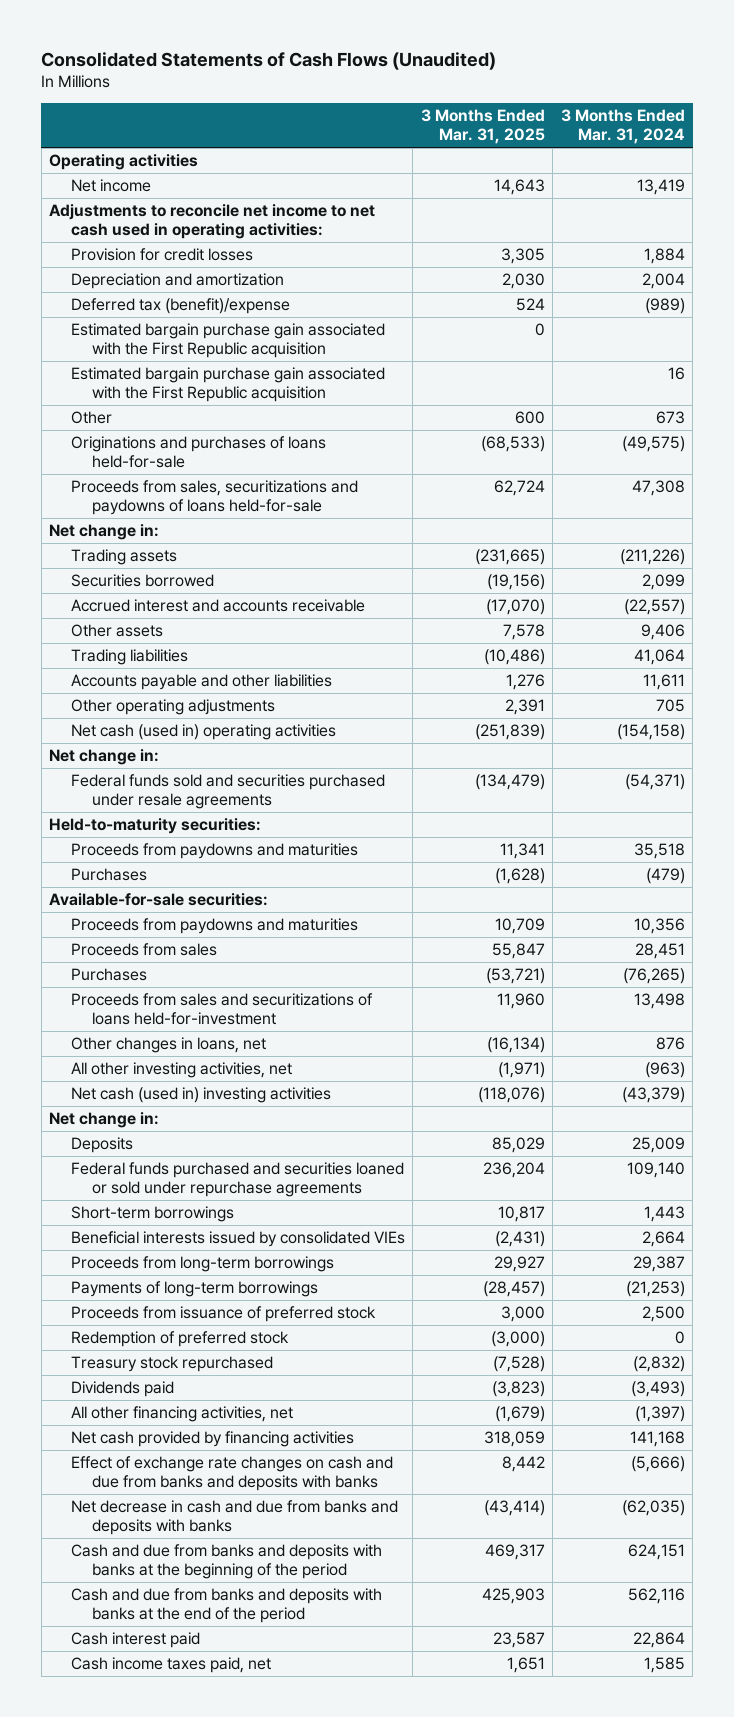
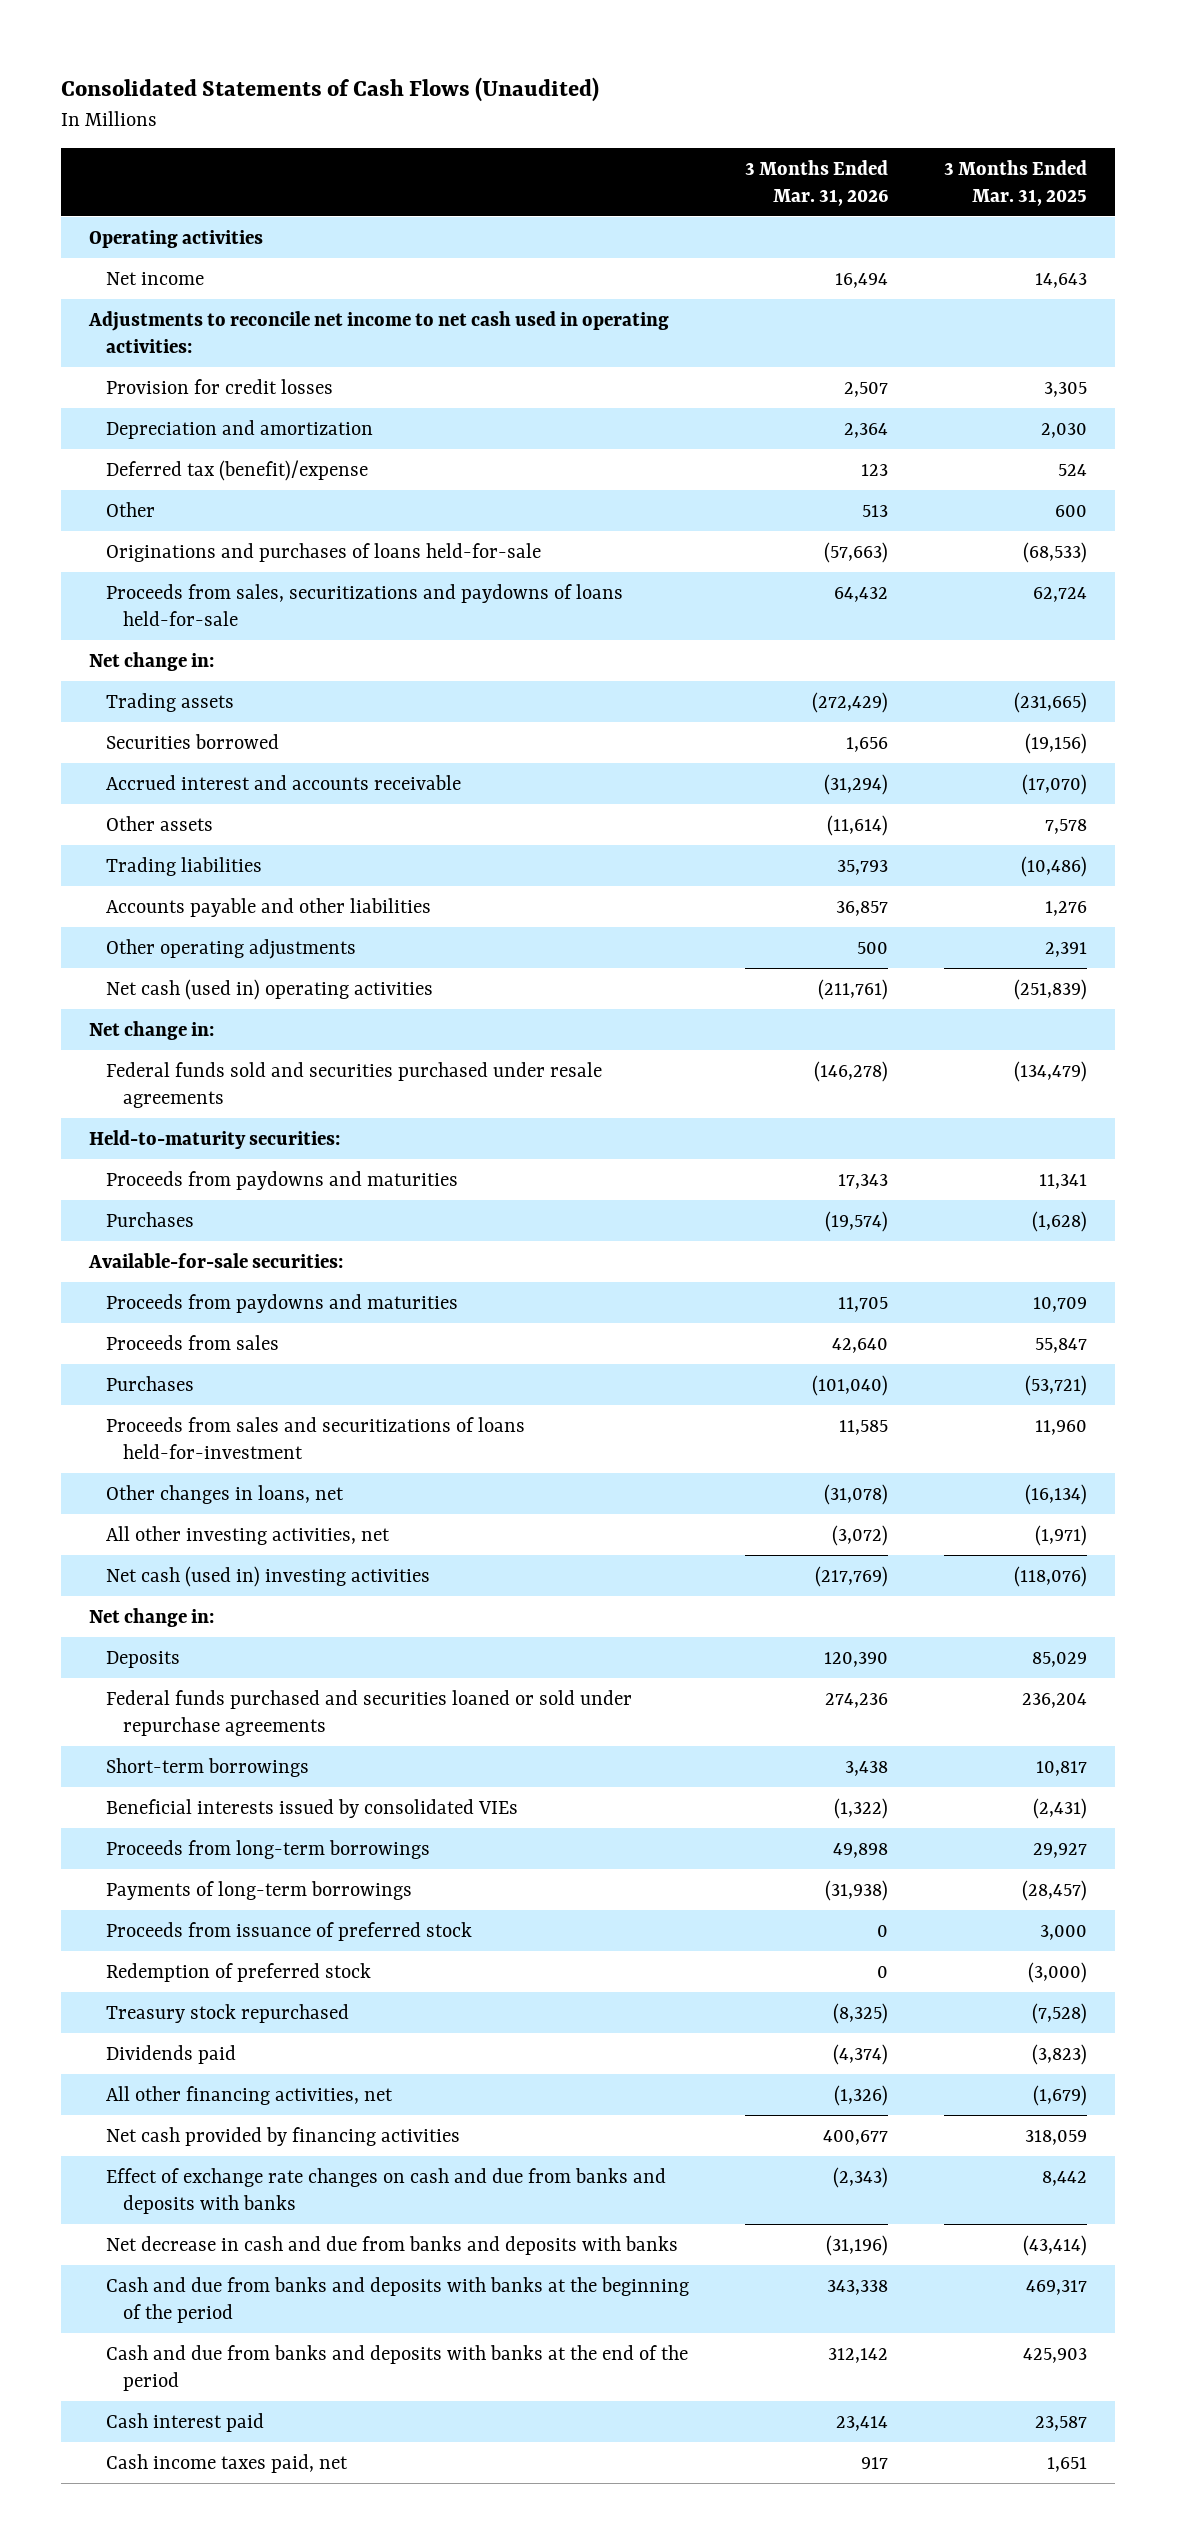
- | 3 Months Ended Mar. 31, 2025 | 3 Months Ended Mar. 31, 2024
+ | 3 Months Ended Mar. 31, 2026 | 3 Months Ended Mar. 31, 2025
- Estimated bargain purchase gain associated with the First Republic acquisition | 0 |
- Estimated bargain purchase gain associated with the First Republic acquisition | | 16

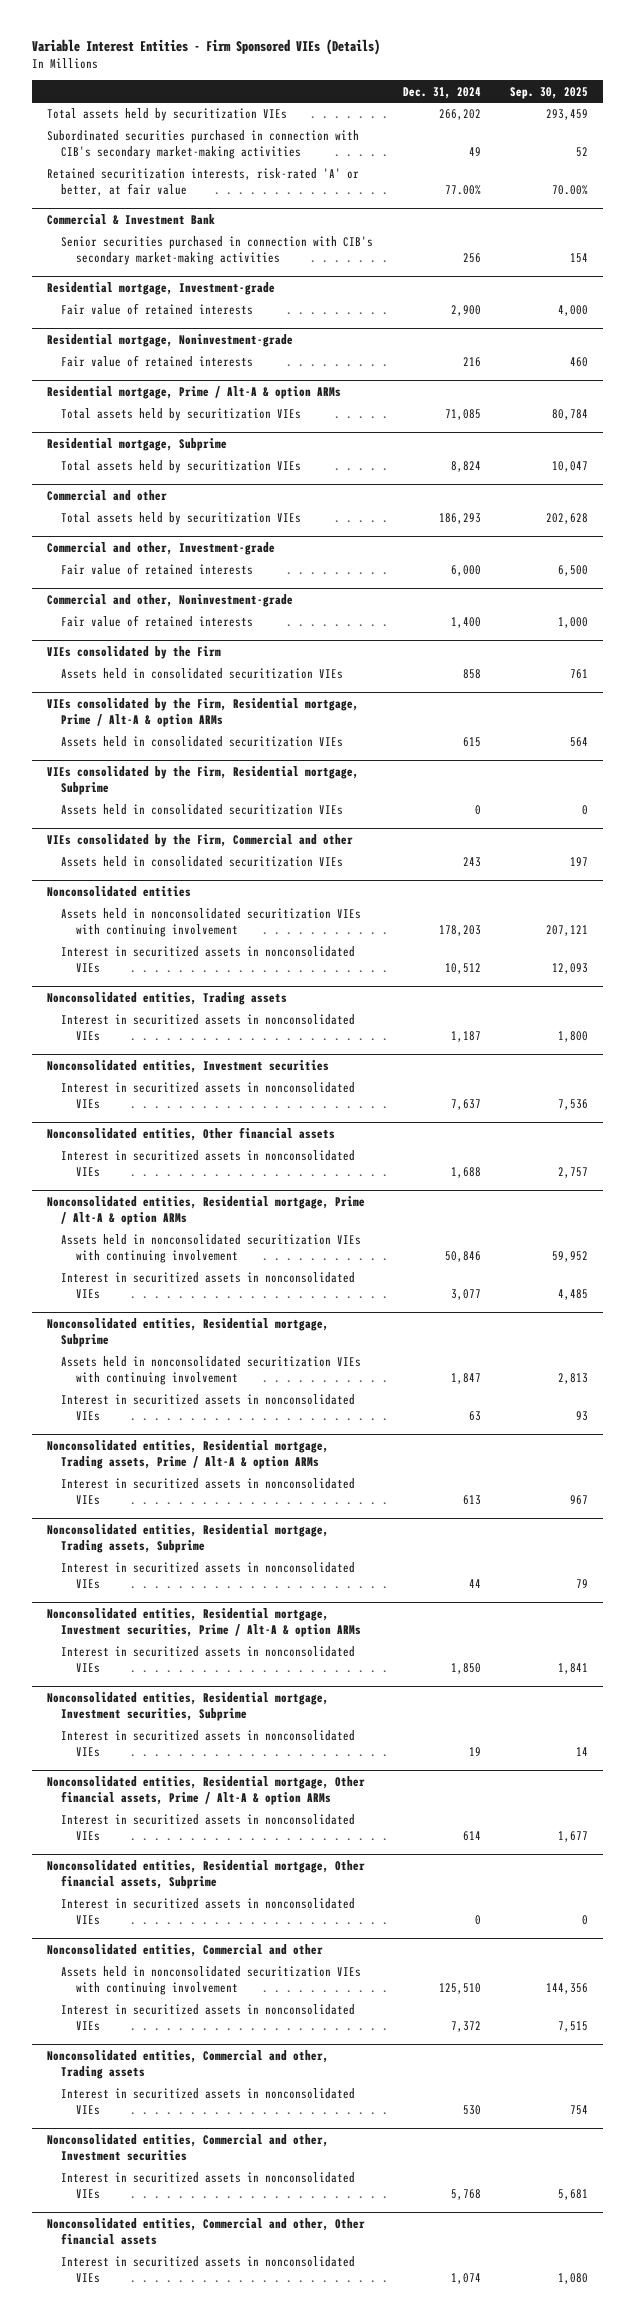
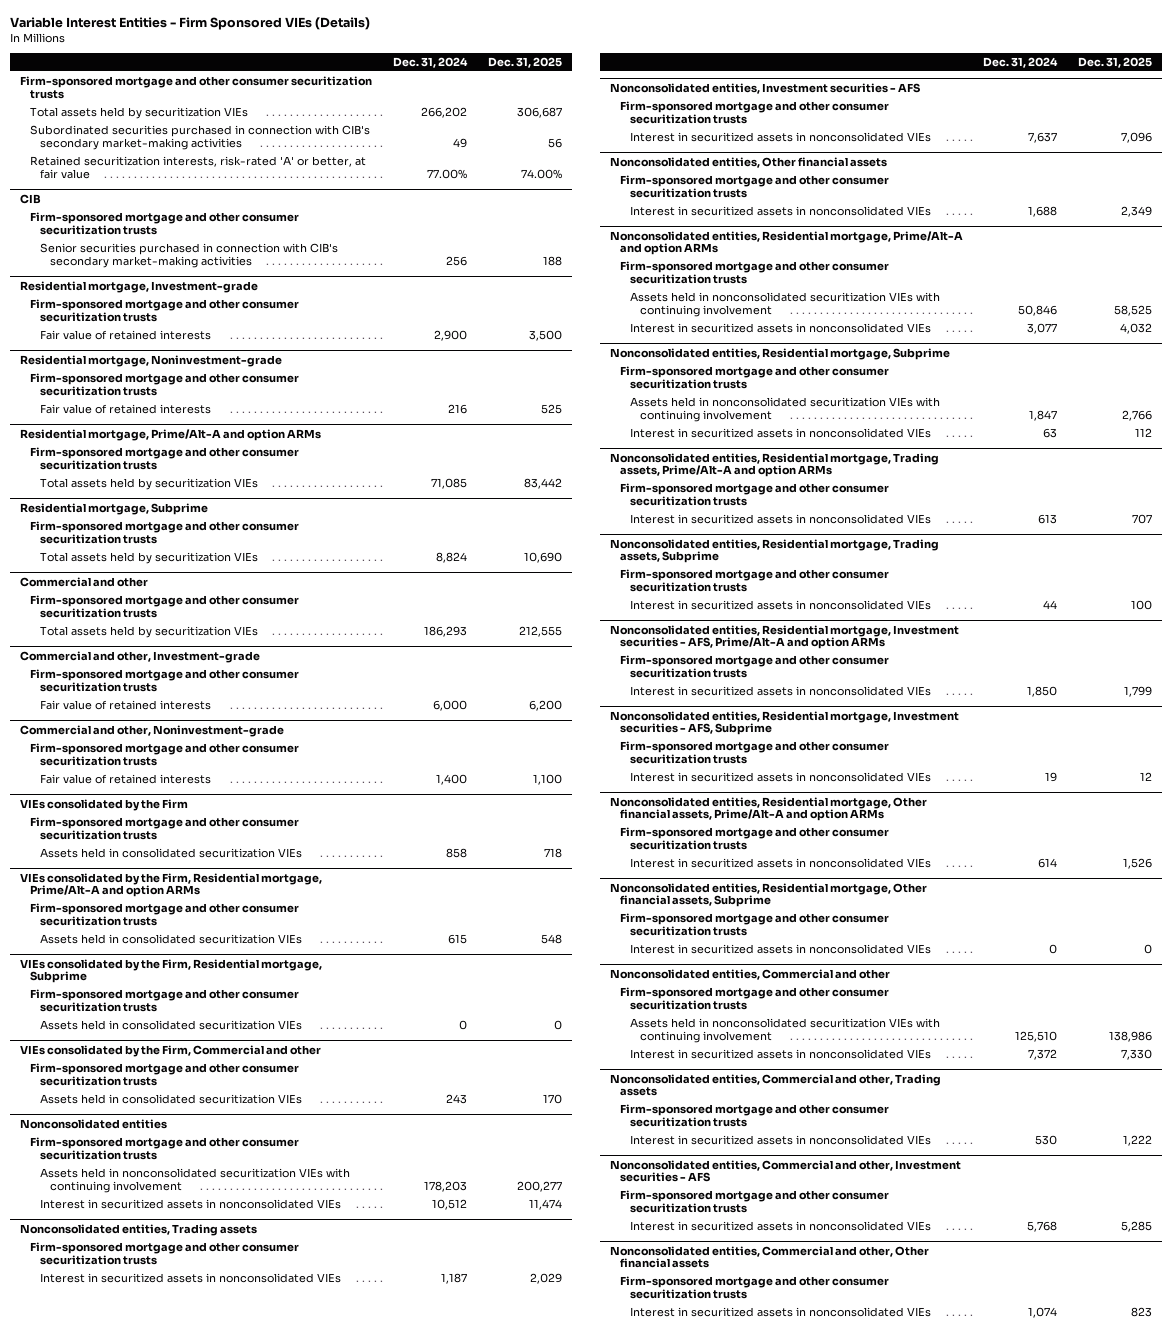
- | Dec. 31, 2024 | Sep. 30, 2025
+ | Dec. 31, 2024 | Dec. 31, 2025
+ Firm-sponsored mortgage and other consumer securitization trusts
- Commercial & Investment Bank
+ CIB
+ Firm-sponsored mortgage and other consumer securitization trusts
@ Residential mortgage, Investment-grade
+ Firm-sponsored mortgage and other consumer securitization trusts
@ Residential mortgage, Noninvestment-grade
+ Firm-sponsored mortgage and other consumer securitization trusts
- Residential mortgage, Prime / Alt-A & option ARMs
+ Residential mortgage, Prime/Alt-A and option ARMs
+ Firm-sponsored mortgage and other consumer securitization trusts
@ Residential mortgage, Subprime
+ Firm-sponsored mortgage and other consumer securitization trusts
@ Commercial and other
+ Firm-sponsored mortgage and other consumer securitization trusts
@ Commercial and other, Investment-grade
+ Firm-sponsored mortgage and other consumer securitization trusts
@ Commercial and other, Noninvestment-grade
+ Firm-sponsored mortgage and other consumer securitization trusts
@ VIEs consolidated by the Firm
+ Firm-sponsored mortgage and other consumer securitization trusts
- VIEs consolidated by the Firm, Residential mortgage, Prime / Alt-A & option ARMs
+ VIEs consolidated by the Firm, Residential mortgage, Prime/Alt-A and option ARMs
+ Firm-sponsored mortgage and other consumer securitization trusts
@ VIEs consolidated by the Firm, Residential mortgage, Subprime
+ Firm-sponsored mortgage and other consumer securitization trusts
@ VIEs consolidated by the Firm, Commercial and other
+ Firm-sponsored mortgage and other consumer securitization trusts
@ Nonconsolidated entities
+ Firm-sponsored mortgage and other consumer securitization trusts
@ Nonconsolidated entities, Trading assets
+ Firm-sponsored mortgage and other consumer securitization trusts
- Nonconsolidated entities, Investment securities
+ Nonconsolidated entities, Investment securities - AFS
+ Firm-sponsored mortgage and other consumer securitization trusts
@ Nonconsolidated entities, Other financial assets
+ Firm-sponsored mortgage and other consumer securitization trusts
- Nonconsolidated entities, Residential mortgage, Prime / Alt-A & option ARMs
+ Nonconsolidated entities, Residential mortgage, Prime/Alt-A and option ARMs
+ Firm-sponsored mortgage and other consumer securitization trusts
@ Nonconsolidated entities, Residential mortgage, Subprime
+ Firm-sponsored mortgage and other consumer securitization trusts
- Nonconsolidated entities, Residential mortgage, Trading assets, Prime / Alt-A & option ARMs
+ Nonconsolidated entities, Residential mortgage, Trading assets, Prime/Alt-A and option ARMs
+ Firm-sponsored mortgage and other consumer securitization trusts
@ Nonconsolidated entities, Residential mortgage, Trading assets, Subprime
+ Firm-sponsored mortgage and other consumer securitization trusts
- Nonconsolidated entities, Residential mortgage, Investment securities, Prime / Alt-A & option ARMs
+ Nonconsolidated entities, Residential mortgage, Investment securities - AFS, Prime/Alt-A and option ARMs
+ Firm-sponsored mortgage and other consumer securitization trusts
- Nonconsolidated entities, Residential mortgage, Investment securities, Subprime
+ Nonconsolidated entities, Residential mortgage, Investment securities - AFS, Subprime
+ Firm-sponsored mortgage and other consumer securitization trusts
- Nonconsolidated entities, Residential mortgage, Other financial assets, Prime / Alt-A & option ARMs
+ Nonconsolidated entities, Residential mortgage, Other financial assets, Prime/Alt-A and option ARMs
+ Firm-sponsored mortgage and other consumer securitization trusts
@ Nonconsolidated entities, Residential mortgage, Other financial assets, Subprime
+ Firm-sponsored mortgage and other consumer securitization trusts
@ Nonconsolidated entities, Commercial and other
+ Firm-sponsored mortgage and other consumer securitization trusts
@ Nonconsolidated entities, Commercial and other, Trading assets
+ Firm-sponsored mortgage and other consumer securitization trusts
- Nonconsolidated entities, Commercial and other, Investment securities
+ Nonconsolidated entities, Commercial and other, Investment securities - AFS
+ Firm-sponsored mortgage and other consumer securitization trusts
@ Nonconsolidated entities, Commercial and other, Other financial assets
+ Firm-sponsored mortgage and other consumer securitization trusts

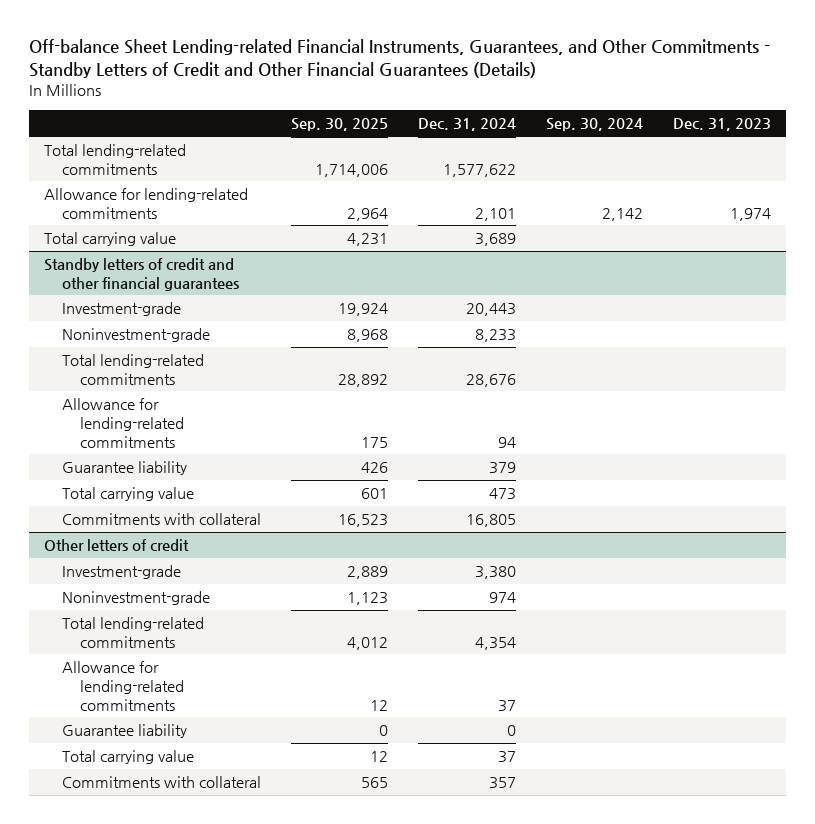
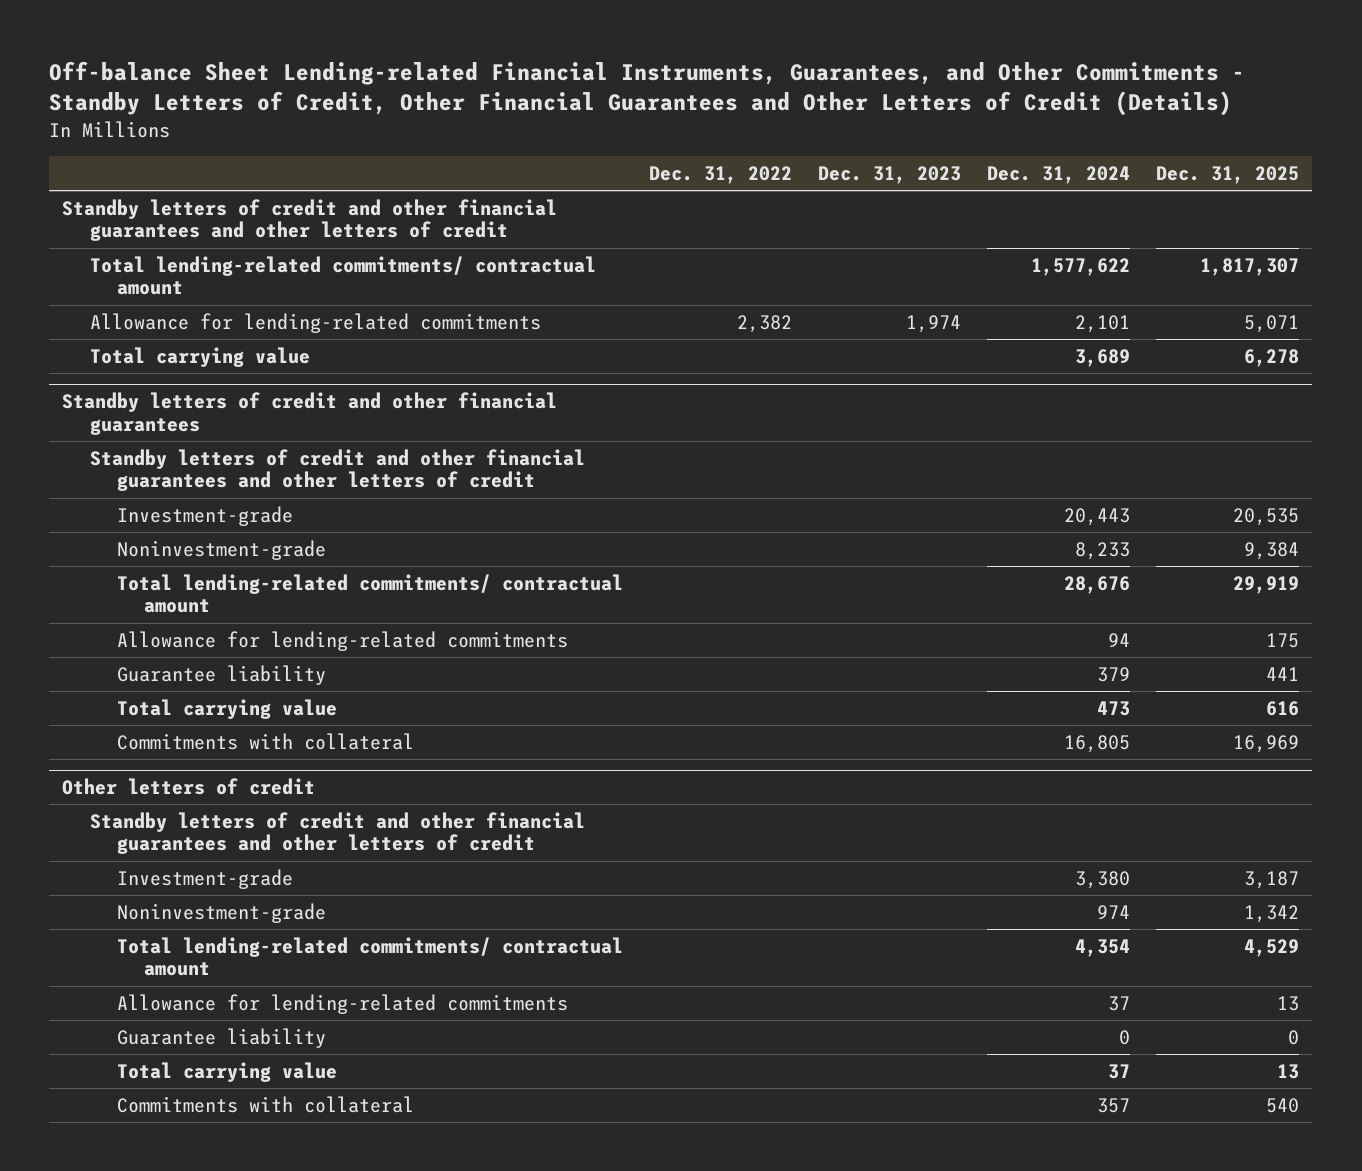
- Off-balance Sheet Lending-related Financial Instruments, Guarantees, and Other Commitments - Standby Letters of Credit and Other Financial Guarantees (Details)
+ Off-balance Sheet Lending-related Financial Instruments, Guarantees, and Other Commitments - Standby Letters of Credit, Other Financial Guarantees and Other Letters of Credit (Details)
- | Sep. 30, 2025 | Dec. 31, 2024 | Sep. 30, 2024 | Dec. 31, 2023
+ | Dec. 31, 2022 | Dec. 31, 2023 | Dec. 31, 2024 | Dec. 31, 2025
- Total lending-related commitments | 1,714,006 | 1,577,622 | |
+ Standby letters of credit and other financial guarantees and other letters of credit
+ Total lending-related commitments/ contractual amount | | | 1,577,622 | 1,817,307
@ Standby letters of credit and other financial guarantees
+ Standby letters of credit and other financial guarantees and other letters of credit
- Total lending-related commitments | 28,892 | 28,676 | |
+ Total lending-related commitments/ contractual amount | | | 28,676 | 29,919
@ Other letters of credit
+ Standby letters of credit and other financial guarantees and other letters of credit
- Total lending-related commitments | 4,012 | 4,354 | |
+ Total lending-related commitments/ contractual amount | | | 4,354 | 4,529

